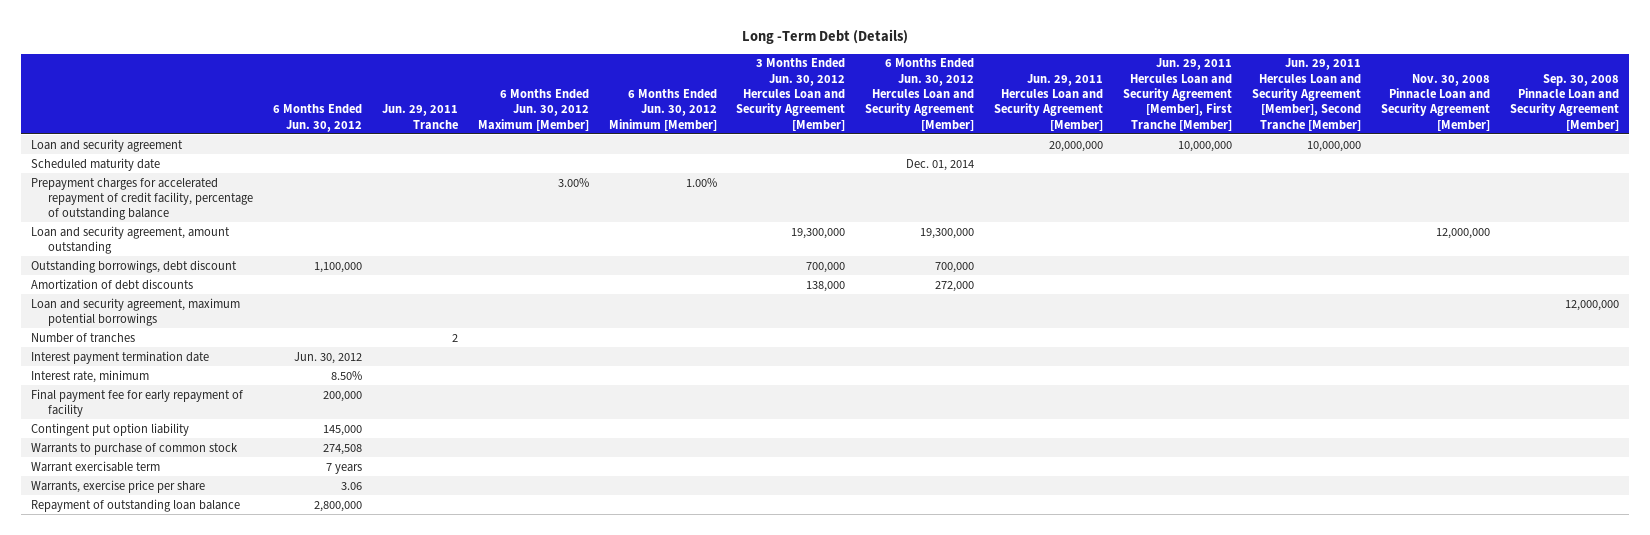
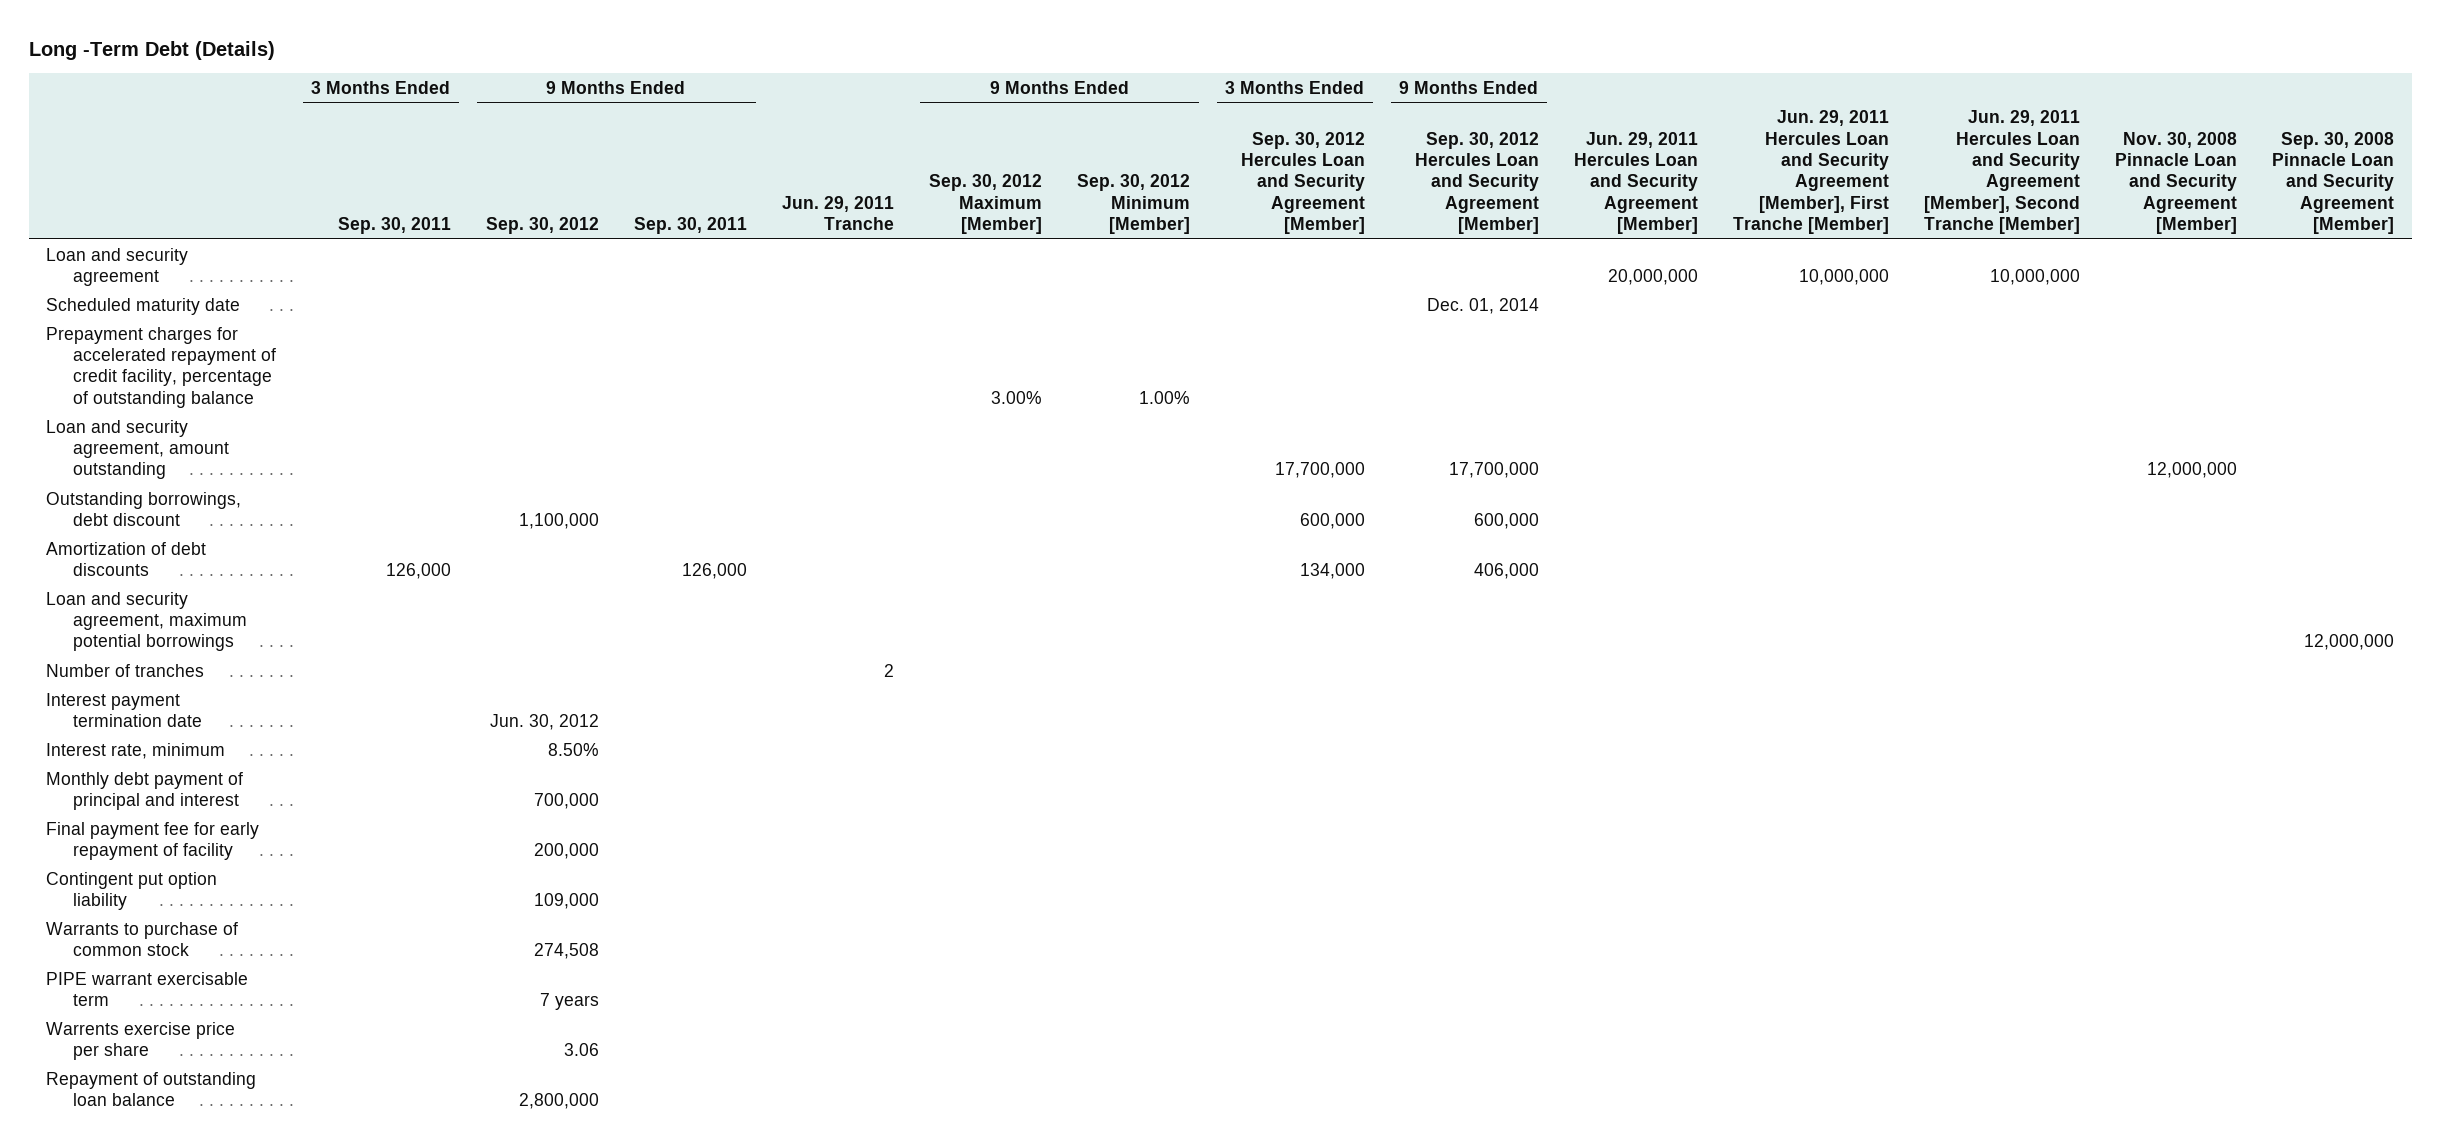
- | 6 Months Ended Jun. 30, 2012 | Jun. 29, 2011 Tranche | 6 Months Ended Jun. 30, 2012 Maximum [Member] | 6 Months Ended Jun. 30, 2012 Minimum [Member] | 3 Months Ended Jun. 30, 2012 Hercules Loan and Security Agreement [Member] | 6 Months Ended Jun. 30, 2012 Hercules Loan and Security Agreement [Member] | Jun. 29, 2011 Hercules Loan and Security Agreement [Member] | Jun. 29, 2011 Hercules Loan and Security Agreement [Member], First Tranche [Member] | Jun. 29, 2011 Hercules Loan and Security Agreement [Member], Second Tranche [Member] | Nov. 30, 2008 Pinnacle Loan and Security Agreement [Member] | Sep. 30, 2008 Pinnacle Loan and Security Agreement [Member]
+ | 3 Months Ended Sep. 30, 2011 | 9 Months Ended Sep. 30, 2012 | 9 Months Ended Sep. 30, 2011 | Jun. 29, 2011 Tranche | 9 Months Ended Sep. 30, 2012 Maximum [Member] | 9 Months Ended Sep. 30, 2012 Minimum [Member] | 3 Months Ended Sep. 30, 2012 Hercules Loan and Security Agreement [Member] | 9 Months Ended Sep. 30, 2012 Hercules Loan and Security Agreement [Member] | Jun. 29, 2011 Hercules Loan and Security Agreement [Member] | Jun. 29, 2011 Hercules Loan and Security Agreement [Member], First Tranche [Member] | Jun. 29, 2011 Hercules Loan and Security Agreement [Member], Second Tranche [Member] | Nov. 30, 2008 Pinnacle Loan and Security Agreement [Member] | Sep. 30, 2008 Pinnacle Loan and Security Agreement [Member]
+ Monthly debt payment of principal and interest | | 700,000 | | | | | | | | | | |
- Warrant exercisable term | 7 years | | | | | | | | | |
- Warrants, exercise price per share | 3.06 | | | | | | | | | |
+ PIPE warrant exercisable term | | 7 years | | | | | | | | | | |
+ Warrents exercise price per share | | 3.06 | | | | | | | | | | |

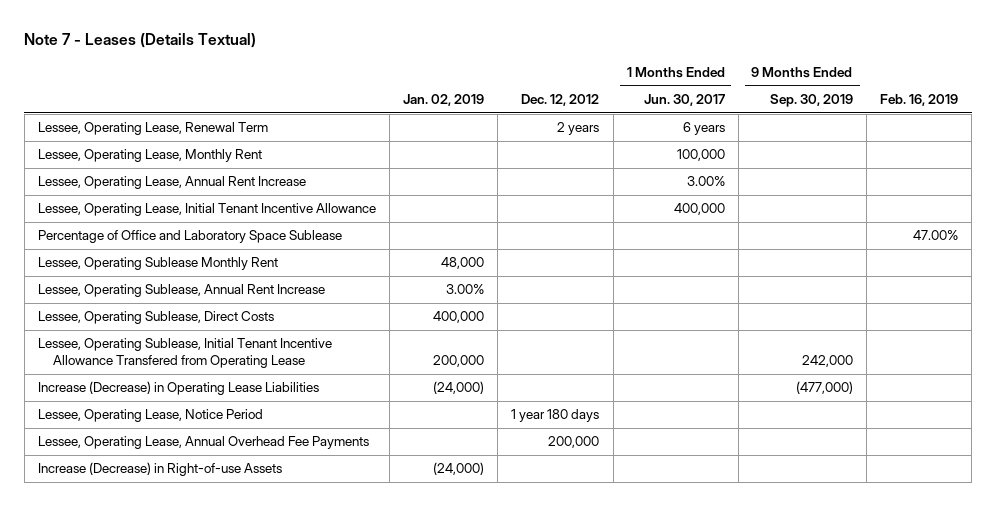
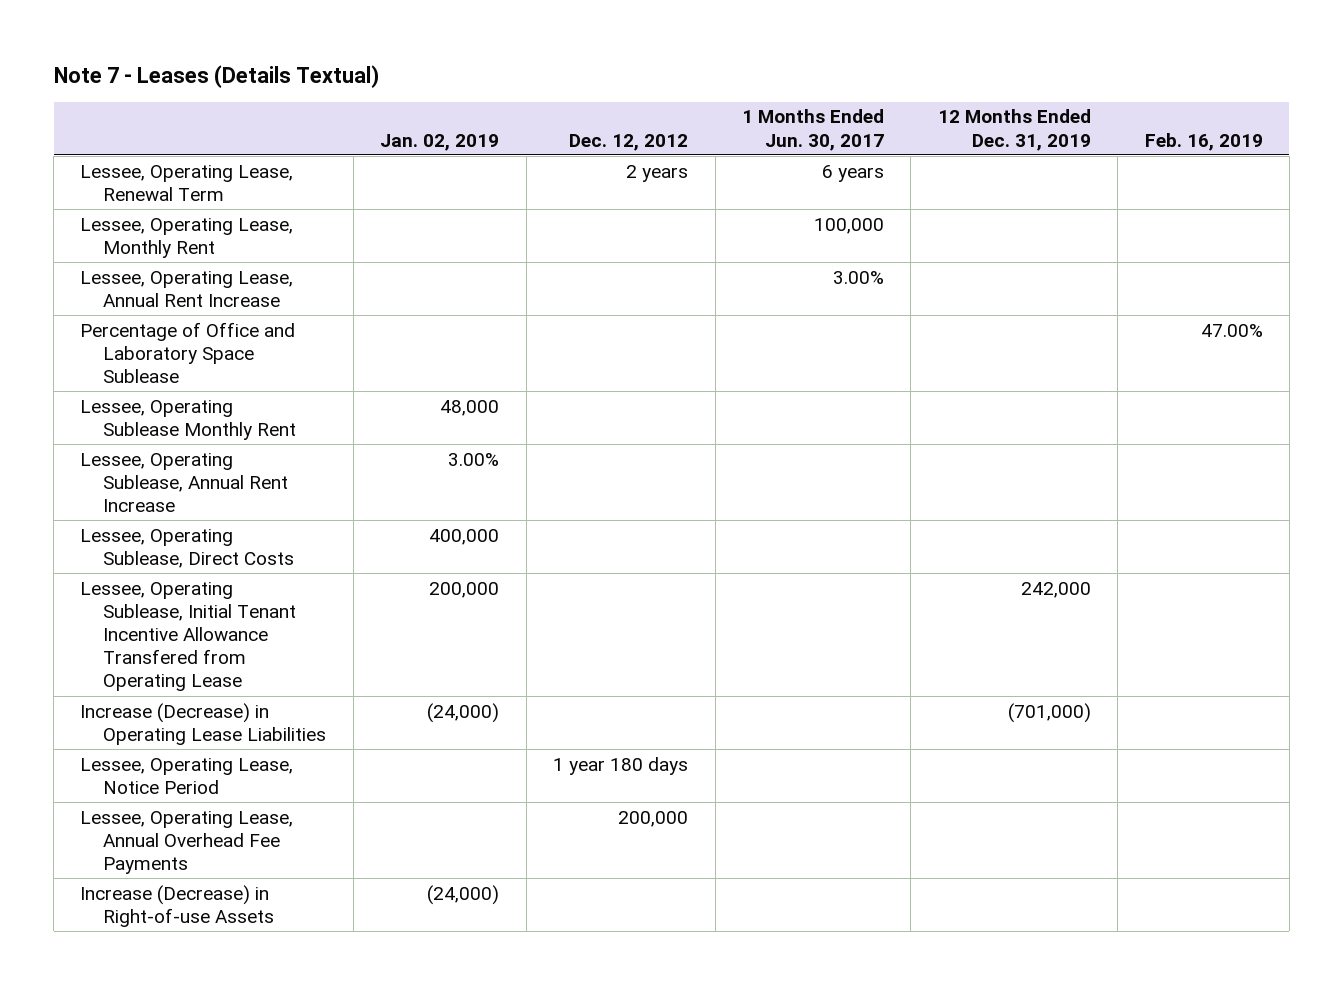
- | Jan. 02, 2019 | Dec. 12, 2012 | 1 Months Ended Jun. 30, 2017 | 9 Months Ended Sep. 30, 2019 | Feb. 16, 2019
+ | Jan. 02, 2019 | Dec. 12, 2012 | 1 Months Ended Jun. 30, 2017 | 12 Months Ended Dec. 31, 2019 | Feb. 16, 2019
- Lessee, Operating Lease, Initial Tenant Incentive Allowance | | | 400,000 | |

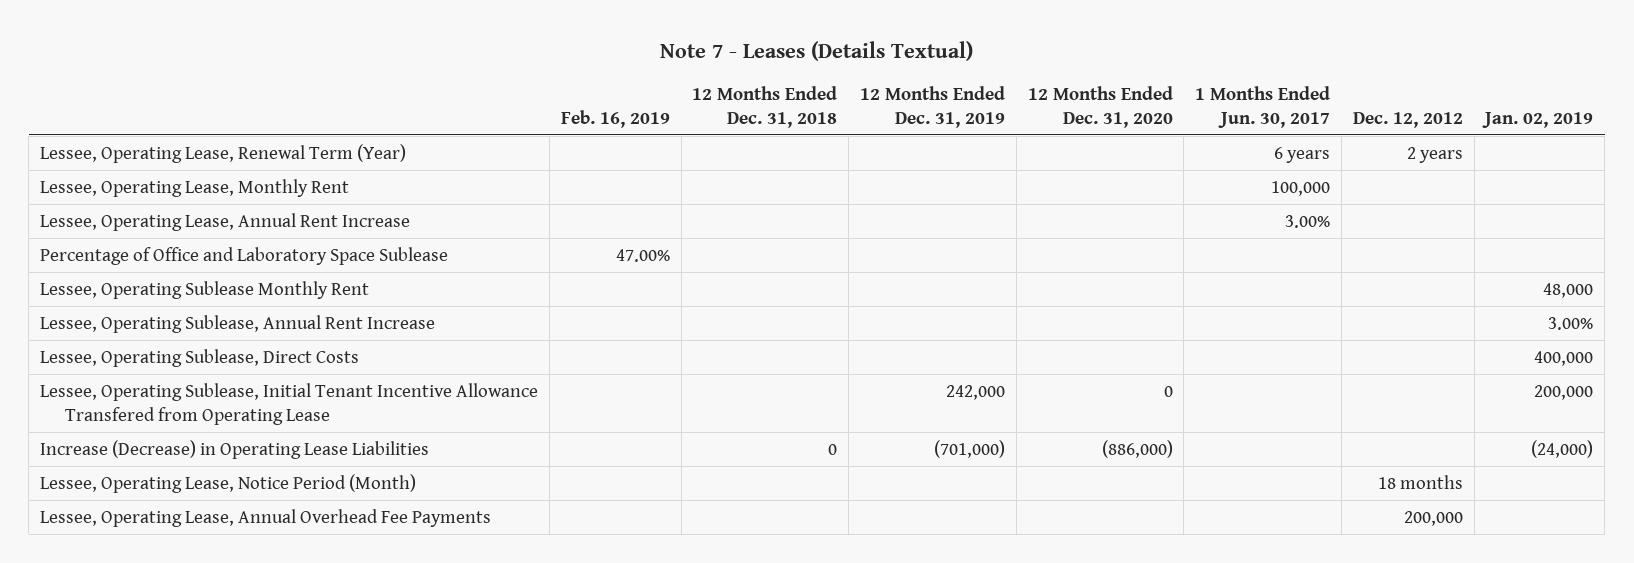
- | Jan. 02, 2019 | Dec. 12, 2012 | 1 Months Ended Jun. 30, 2017 | 12 Months Ended Dec. 31, 2019 | Feb. 16, 2019
+ | Feb. 16, 2019 | 12 Months Ended Dec. 31, 2018 | 12 Months Ended Dec. 31, 2019 | 12 Months Ended Dec. 31, 2020 | 1 Months Ended Jun. 30, 2017 | Dec. 12, 2012 | Jan. 02, 2019
- Lessee, Operating Lease, Renewal Term | | 2 years | 6 years | |
+ Lessee, Operating Lease, Renewal Term (Year) | | | | | 6 years | 2 years |
- Lessee, Operating Lease, Notice Period | | 1 year 180 days | | |
+ Lessee, Operating Lease, Notice Period (Month) | | | | | | 18 months |
- Increase (Decrease) in Right-of-use Assets | (24,000) | | | |

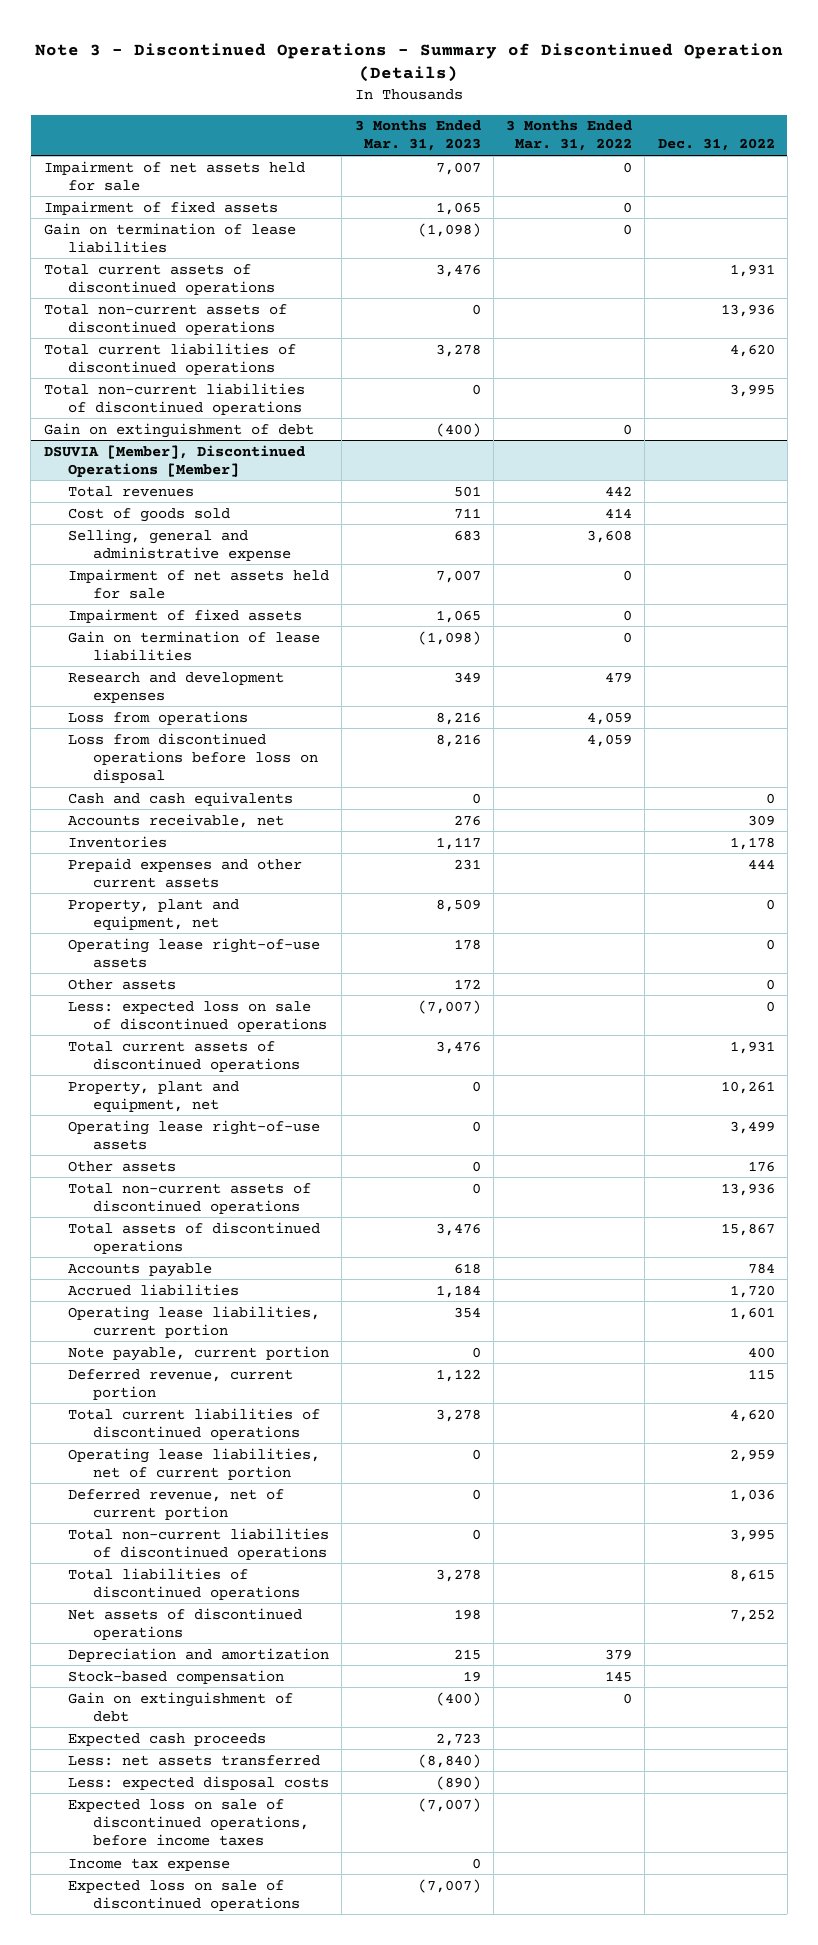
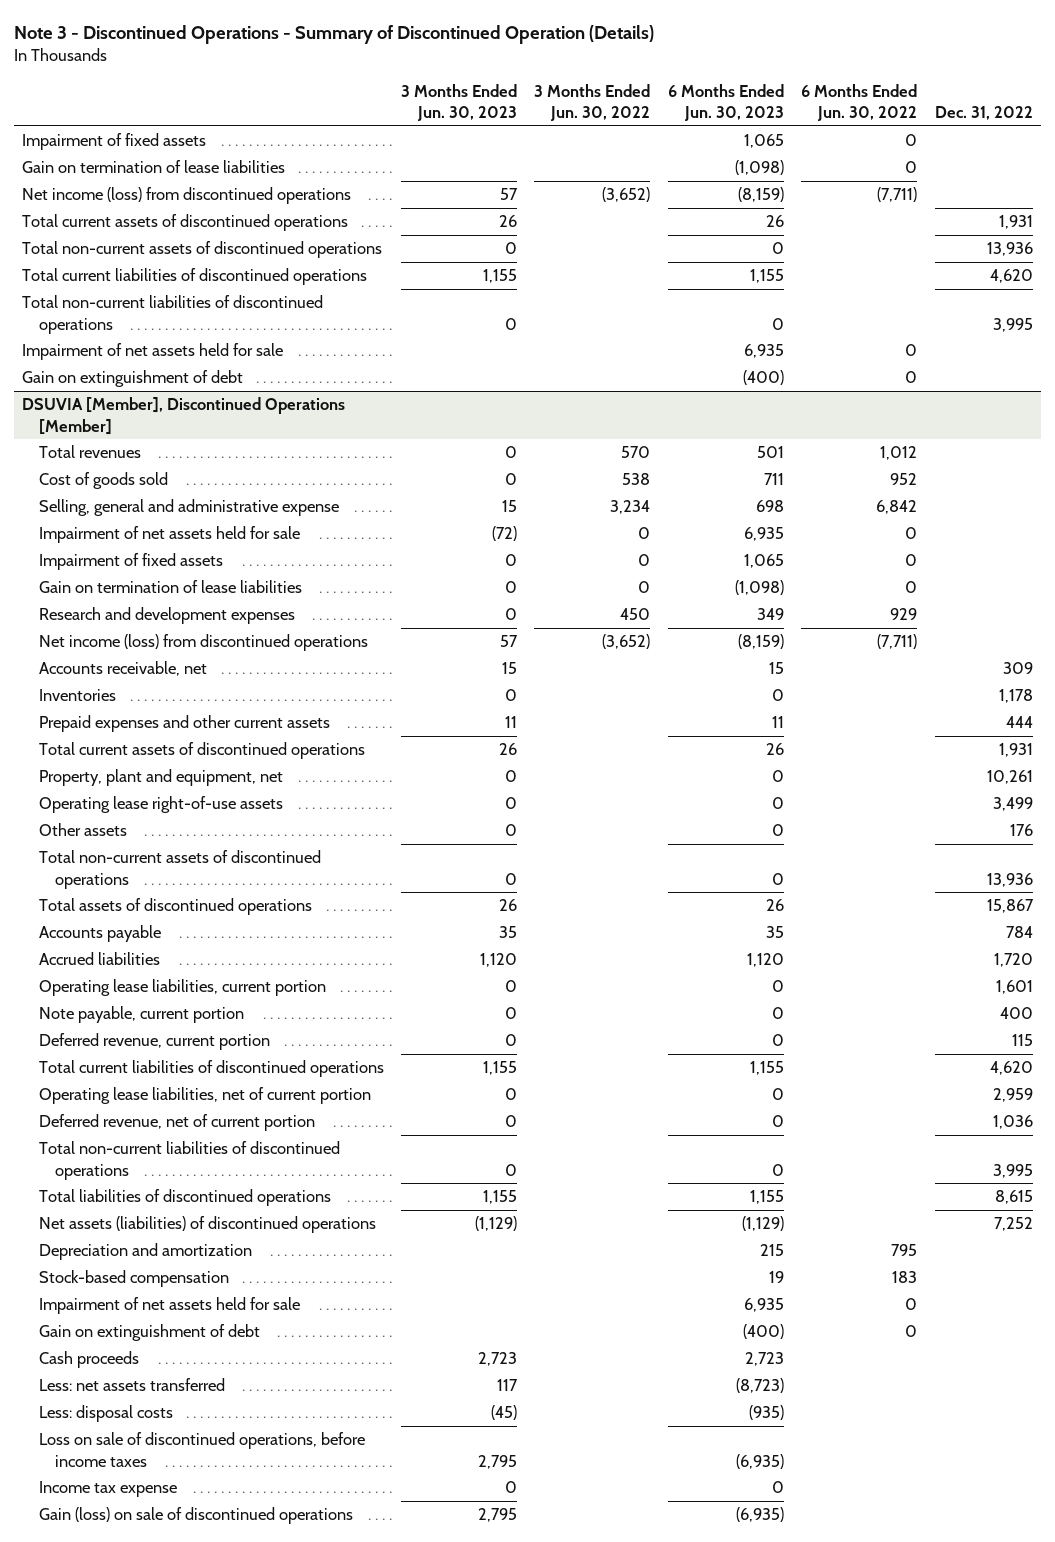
- | 3 Months Ended Mar. 31, 2023 | 3 Months Ended Mar. 31, 2022 | Dec. 31, 2022
+ | 3 Months Ended Jun. 30, 2023 | 3 Months Ended Jun. 30, 2022 | 6 Months Ended Jun. 30, 2023 | 6 Months Ended Jun. 30, 2022 | Dec. 31, 2022
+ Net income (loss) from discontinued operations | 57 | (3,652) | (8,159) | (7,711) |
moved down: Impairment of net assets held for sale | | | 6,935 | 0 |
@ DSUVIA [Member], Discontinued Operations [Member]
- Loss from operations | 8,216 | 4,059 |
- Loss from discontinued operations before loss on disposal | 8,216 | 4,059 |
- Cash and cash equivalents | 0 | | 0
+ Net income (loss) from discontinued operations | 57 | (3,652) | (8,159) | (7,711) |
- Property, plant and equipment, net | 8,509 | | 0
- Operating lease right-of-use assets | 178 | | 0
- Other assets | 172 | | 0
- Less: expected loss on sale of discontinued operations | (7,007) | | 0
- Net assets of discontinued operations | 198 | | 7,252
+ Net assets (liabilities) of discontinued operations | (1,129) | | (1,129) | | 7,252
+ Impairment of net assets held for sale | | | 6,935 | 0 |
- Expected cash proceeds | 2,723 | |
+ Cash proceeds | 2,723 | | 2,723 | |
- Less: expected disposal costs | (890) | |
- Expected loss on sale of discontinued operations, before income taxes | (7,007) | |
+ Less: disposal costs | (45) | | (935) | |
+ Loss on sale of discontinued operations, before income taxes | 2,795 | | (6,935) | |
- Expected loss on sale of discontinued operations | (7,007) | |
+ Gain (loss) on sale of discontinued operations | 2,795 | | (6,935) | |

